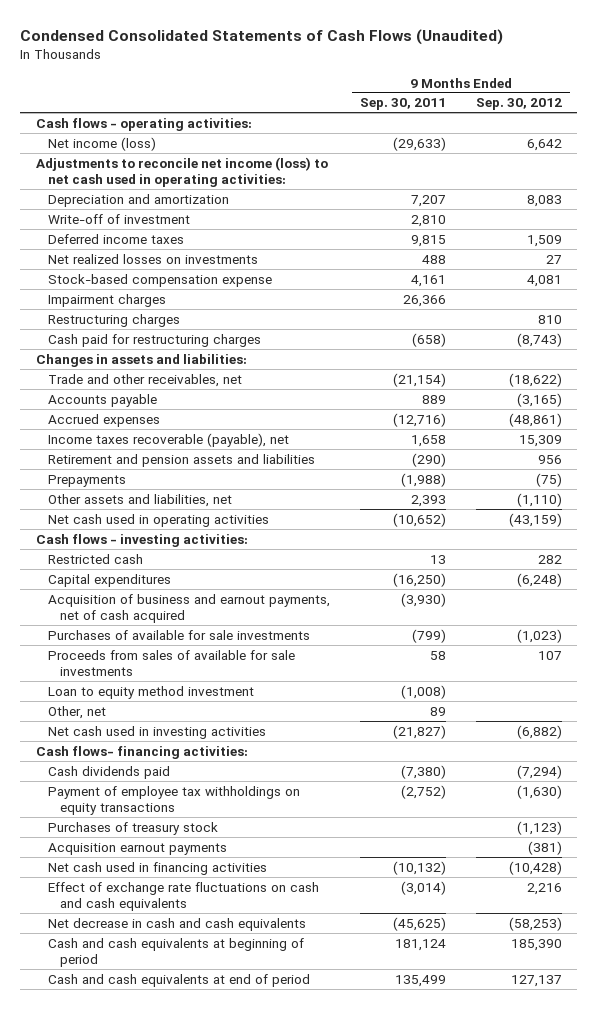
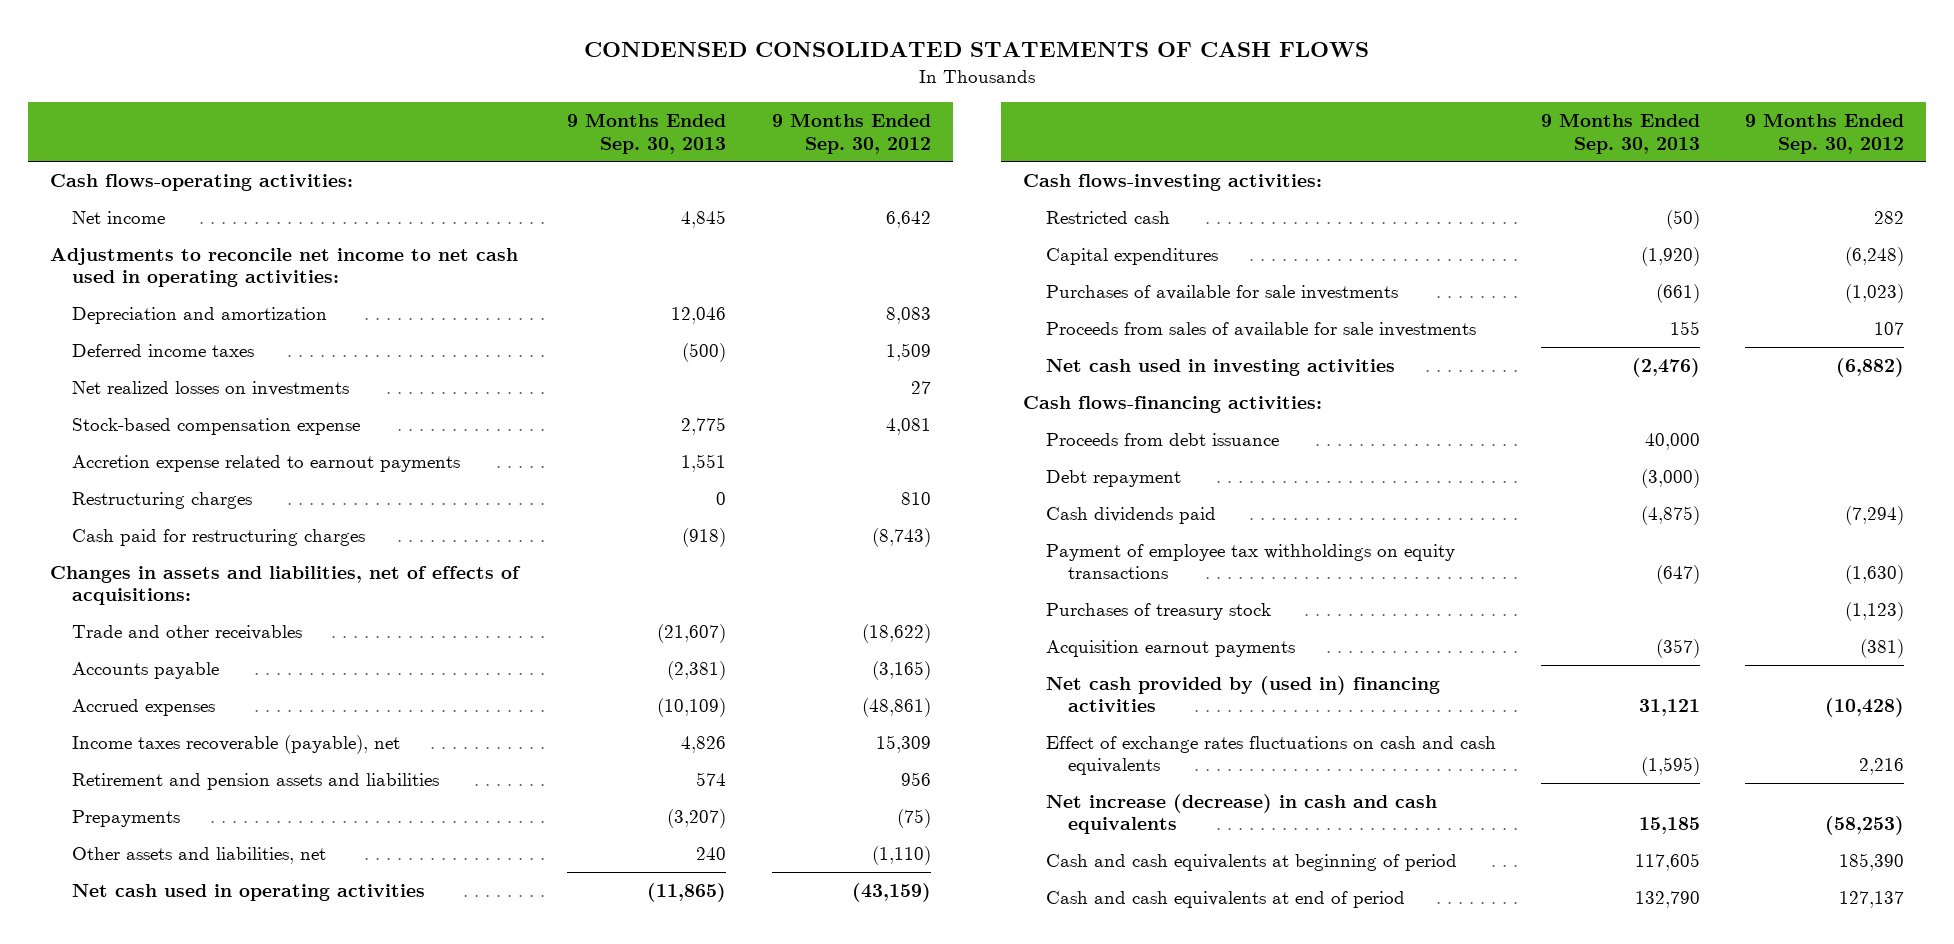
- Condensed Consolidated Statements of Cash Flows (Unaudited)
+ CONDENSED CONSOLIDATED STATEMENTS OF CASH FLOWS
- | 9 Months Ended Sep. 30, 2011 | 9 Months Ended Sep. 30, 2012
+ | 9 Months Ended Sep. 30, 2013 | 9 Months Ended Sep. 30, 2012
- Cash flows - operating activities:
- Net income (loss) | (29,633) | 6,642
- Adjustments to reconcile net income (loss) to net cash used in operating activities:
+ Cash flows-operating activities:
+ Net income | 4,845 | 6,642
+ Adjustments to reconcile net income to net cash used in operating activities:
- Write-off of investment | 2,810 |
- Impairment charges | 26,366 |
+ Accretion expense related to earnout payments | 1,551 |
- Changes in assets and liabilities:
- Trade and other receivables, net | (21,154) | (18,622)
+ Changes in assets and liabilities, net of effects of acquisitions:
+ Trade and other receivables | (21,607) | (18,622)
- Cash flows - investing activities:
+ Cash flows-investing activities:
- Acquisition of business and earnout payments, net of cash acquired | (3,930) |
- Loan to equity method investment | (1,008) |
- Other, net | 89 |
- Cash flows- financing activities:
+ Cash flows-financing activities:
+ Proceeds from debt issuance | 40,000 |
+ Debt repayment | (3,000) |
- Net cash used in financing activities | (10,132) | (10,428)
- Effect of exchange rate fluctuations on cash and cash equivalents | (3,014) | 2,216
- Net decrease in cash and cash equivalents | (45,625) | (58,253)
+ Net cash provided by (used in) financing activities | 31,121 | (10,428)
+ Effect of exchange rates fluctuations on cash and cash equivalents | (1,595) | 2,216
+ Net increase (decrease) in cash and cash equivalents | 15,185 | (58,253)

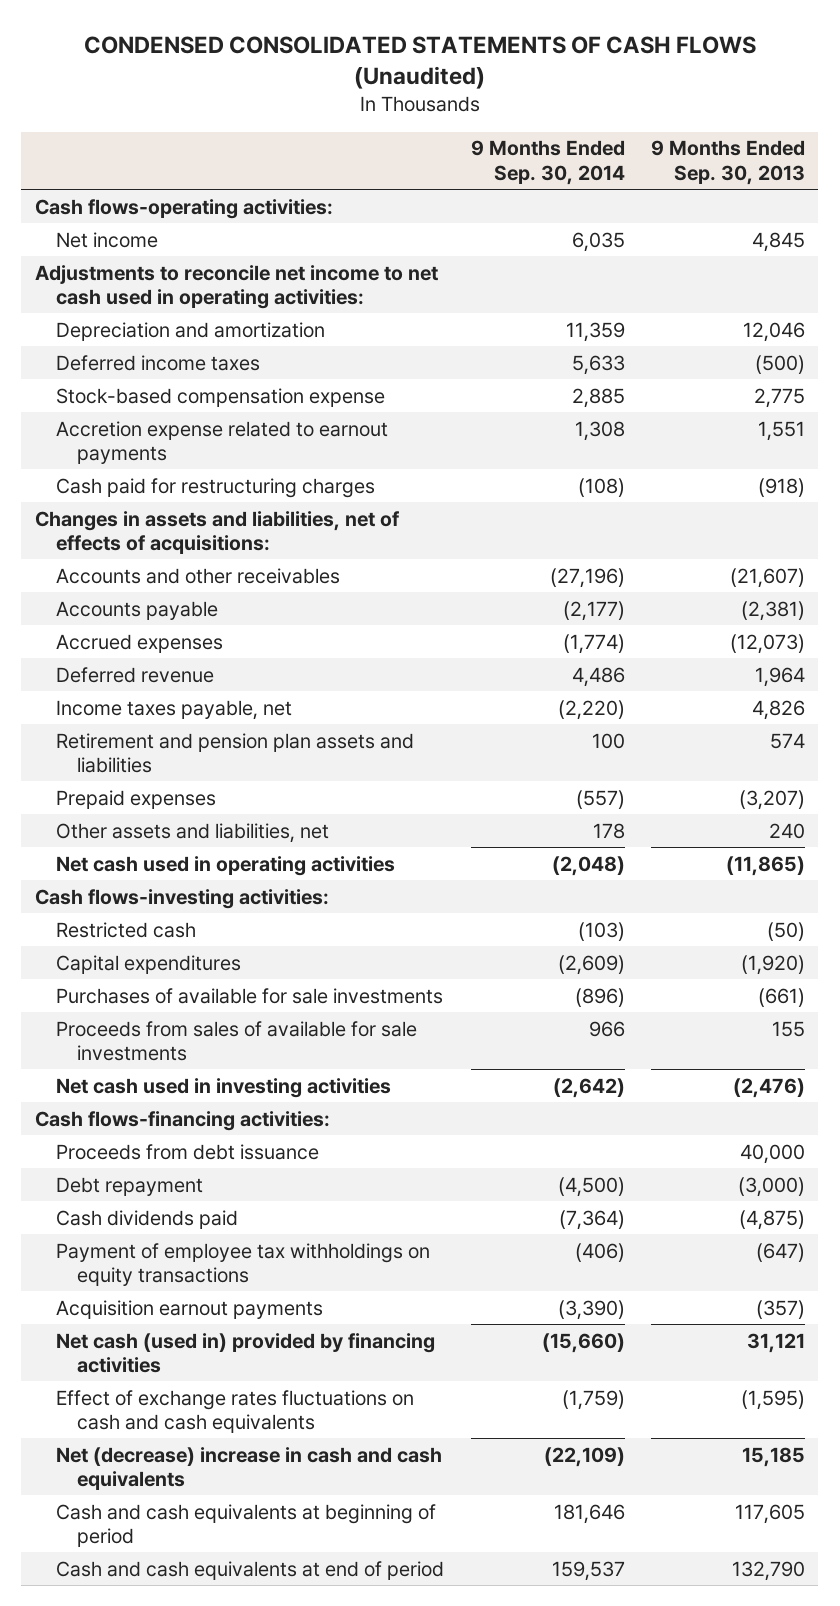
- CONDENSED CONSOLIDATED STATEMENTS OF CASH FLOWS
+ CONDENSED CONSOLIDATED STATEMENTS OF CASH FLOWS (Unaudited)
- | 9 Months Ended Sep. 30, 2013 | 9 Months Ended Sep. 30, 2012
+ | 9 Months Ended Sep. 30, 2014 | 9 Months Ended Sep. 30, 2013
- Net realized losses on investments | | 27
- Restructuring charges | 0 | 810
- Trade and other receivables | (21,607) | (18,622)
+ Accounts and other receivables | (27,196) | (21,607)
- Accrued expenses | (10,109) | (48,861)
- Income taxes recoverable (payable), net | 4,826 | 15,309
- Retirement and pension assets and liabilities | 574 | 956
- Prepayments | (3,207) | (75)
+ Accrued expenses | (1,774) | (12,073)
+ Deferred revenue | 4,486 | 1,964
+ Income taxes payable, net | (2,220) | 4,826
+ Retirement and pension plan assets and liabilities | 100 | 574
+ Prepaid expenses | (557) | (3,207)
- Purchases of treasury stock | | (1,123)
- Net cash provided by (used in) financing activities | 31,121 | (10,428)
+ Net cash (used in) provided by financing activities | (15,660) | 31,121
- Net increase (decrease) in cash and cash equivalents | 15,185 | (58,253)
+ Net (decrease) increase in cash and cash equivalents | (22,109) | 15,185

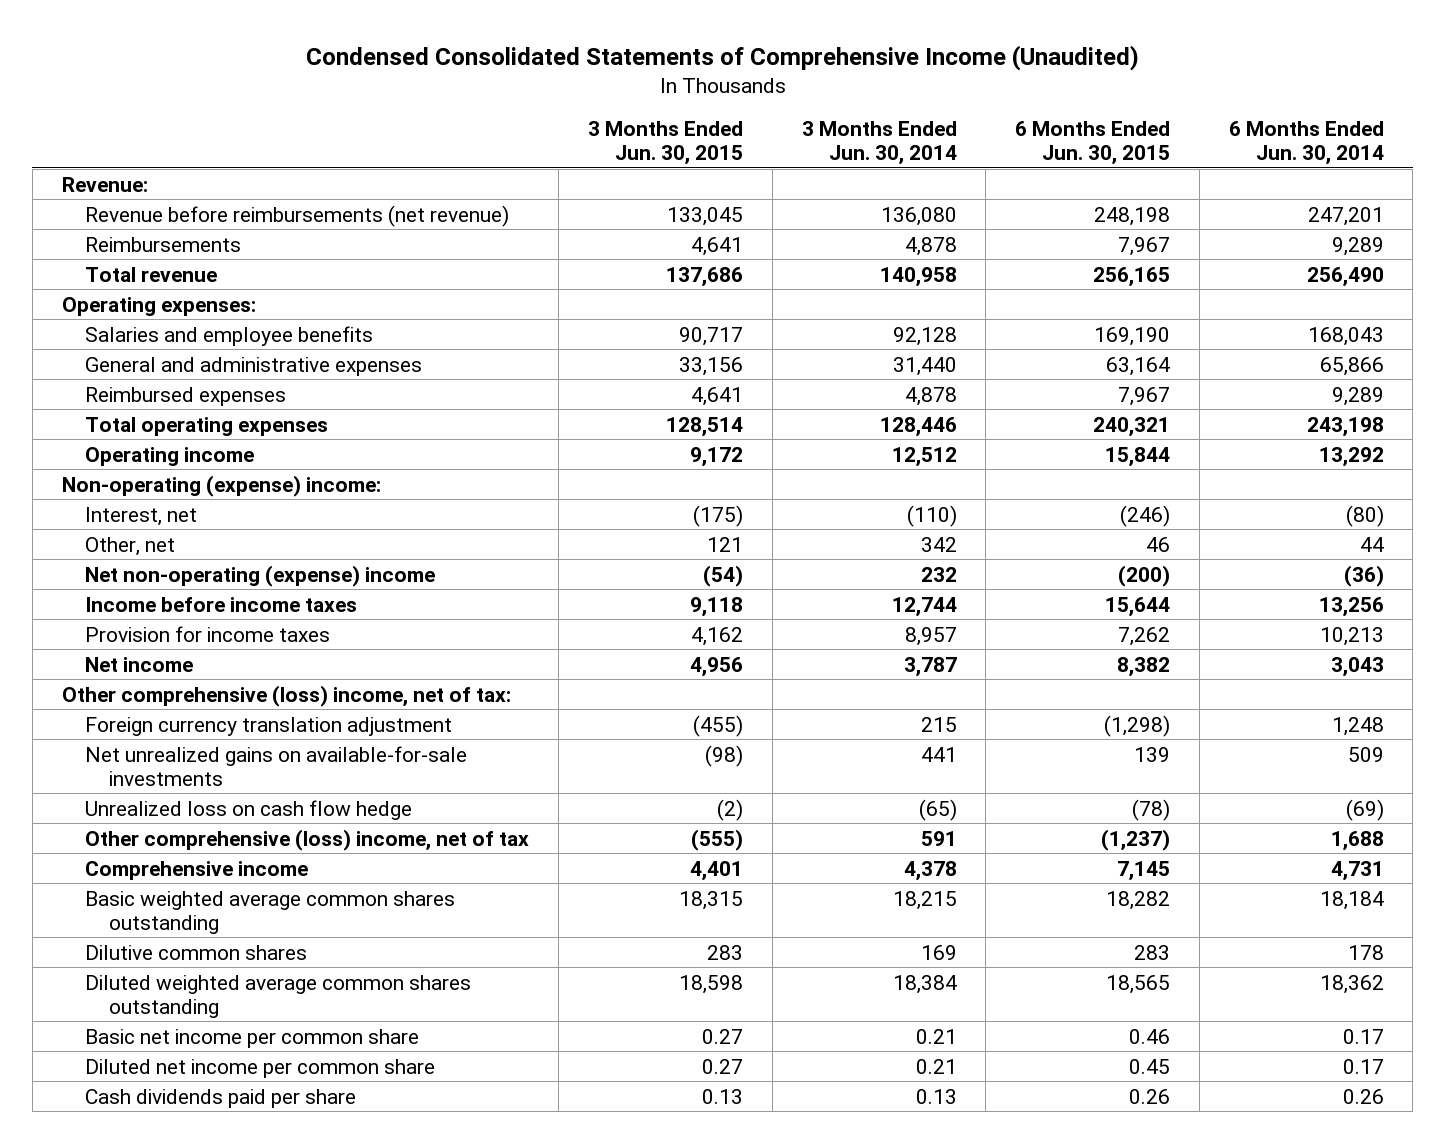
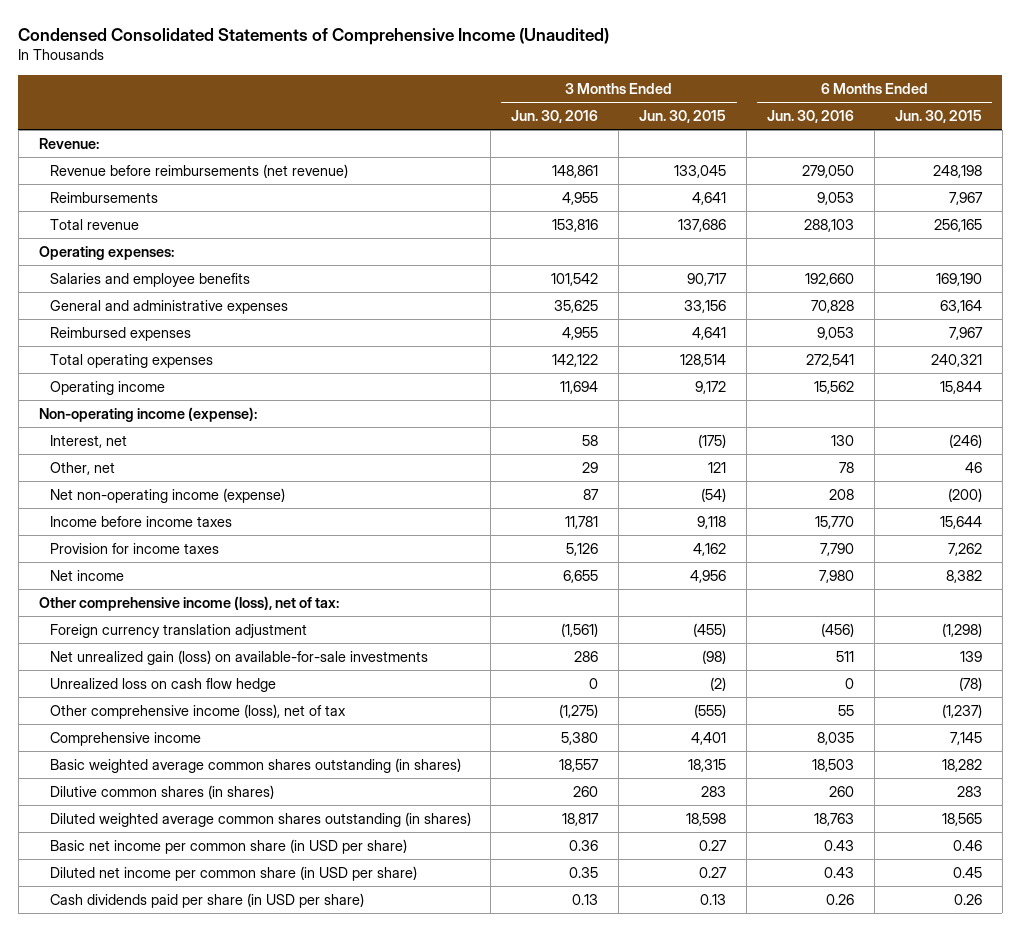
- | 3 Months Ended Jun. 30, 2015 | 3 Months Ended Jun. 30, 2014 | 6 Months Ended Jun. 30, 2015 | 6 Months Ended Jun. 30, 2014
+ | 3 Months Ended Jun. 30, 2016 | 3 Months Ended Jun. 30, 2015 | 6 Months Ended Jun. 30, 2016 | 6 Months Ended Jun. 30, 2015
- Non-operating (expense) income:
+ Non-operating income (expense):
- Net non-operating (expense) income | (54) | 232 | (200) | (36)
+ Net non-operating income (expense) | 87 | (54) | 208 | (200)
- Other comprehensive (loss) income, net of tax:
+ Other comprehensive income (loss), net of tax:
- Net unrealized gains on available-for-sale investments | (98) | 441 | 139 | 509
+ Net unrealized gain (loss) on available-for-sale investments | 286 | (98) | 511 | 139
- Other comprehensive (loss) income, net of tax | (555) | 591 | (1,237) | 1,688
+ Other comprehensive income (loss), net of tax | (1,275) | (555) | 55 | (1,237)
- Basic weighted average common shares outstanding | 18,315 | 18,215 | 18,282 | 18,184
- Dilutive common shares | 283 | 169 | 283 | 178
- Diluted weighted average common shares outstanding | 18,598 | 18,384 | 18,565 | 18,362
- Basic net income per common share | 0.27 | 0.21 | 0.46 | 0.17
- Diluted net income per common share | 0.27 | 0.21 | 0.45 | 0.17
- Cash dividends paid per share | 0.13 | 0.13 | 0.26 | 0.26
+ Basic weighted average common shares outstanding (in shares) | 18,557 | 18,315 | 18,503 | 18,282
+ Dilutive common shares (in shares) | 260 | 283 | 260 | 283
+ Diluted weighted average common shares outstanding (in shares) | 18,817 | 18,598 | 18,763 | 18,565
+ Basic net income per common share (in USD per share) | 0.36 | 0.27 | 0.43 | 0.46
+ Diluted net income per common share (in USD per share) | 0.35 | 0.27 | 0.43 | 0.45
+ Cash dividends paid per share (in USD per share) | 0.13 | 0.13 | 0.26 | 0.26

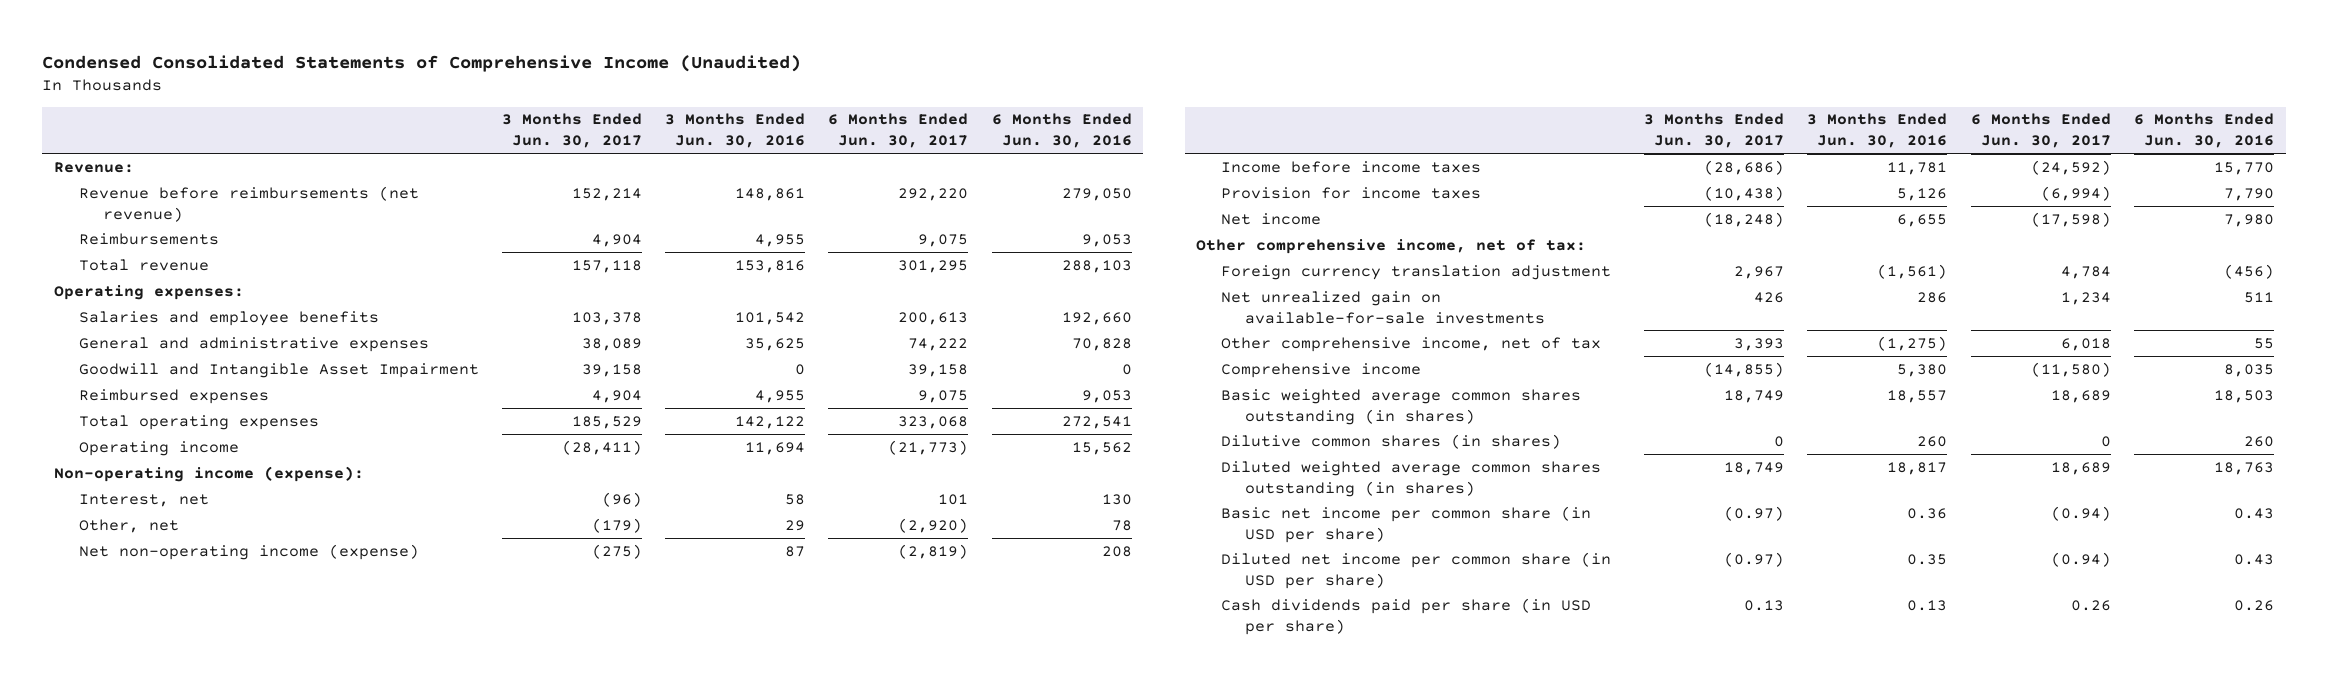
- | 3 Months Ended Jun. 30, 2016 | 3 Months Ended Jun. 30, 2015 | 6 Months Ended Jun. 30, 2016 | 6 Months Ended Jun. 30, 2015
+ | 3 Months Ended Jun. 30, 2017 | 3 Months Ended Jun. 30, 2016 | 6 Months Ended Jun. 30, 2017 | 6 Months Ended Jun. 30, 2016
+ Goodwill and Intangible Asset Impairment | 39,158 | 0 | 39,158 | 0
- Other comprehensive income (loss), net of tax:
+ Other comprehensive income, net of tax:
- Net unrealized gain (loss) on available-for-sale investments | 286 | (98) | 511 | 139
- Unrealized loss on cash flow hedge | 0 | (2) | 0 | (78)
- Other comprehensive income (loss), net of tax | (1,275) | (555) | 55 | (1,237)
+ Net unrealized gain on available-for-sale investments | 426 | 286 | 1,234 | 511
+ Other comprehensive income, net of tax | 3,393 | (1,275) | 6,018 | 55

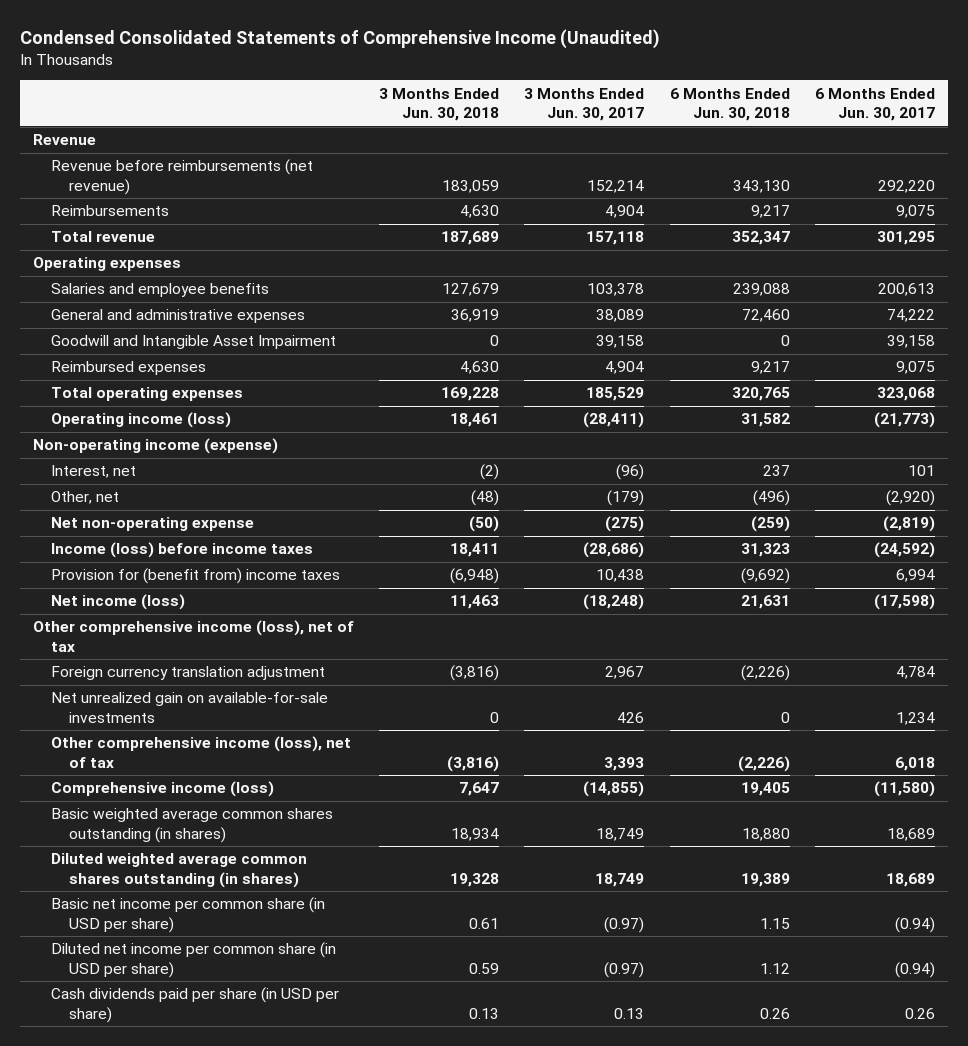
- | 3 Months Ended Jun. 30, 2017 | 3 Months Ended Jun. 30, 2016 | 6 Months Ended Jun. 30, 2017 | 6 Months Ended Jun. 30, 2016
+ | 3 Months Ended Jun. 30, 2018 | 3 Months Ended Jun. 30, 2017 | 6 Months Ended Jun. 30, 2018 | 6 Months Ended Jun. 30, 2017
- Revenue:
+ Revenue
- Operating expenses:
+ Operating expenses
- Operating income | (28,411) | 11,694 | (21,773) | 15,562
- Non-operating income (expense):
+ Operating income (loss) | 18,461 | (28,411) | 31,582 | (21,773)
+ Non-operating income (expense)
- Net non-operating income (expense) | (275) | 87 | (2,819) | 208
- Income before income taxes | (28,686) | 11,781 | (24,592) | 15,770
- Provision for income taxes | (10,438) | 5,126 | (6,994) | 7,790
- Net income | (18,248) | 6,655 | (17,598) | 7,980
- Other comprehensive income, net of tax:
+ Net non-operating expense | (50) | (275) | (259) | (2,819)
+ Income (loss) before income taxes | 18,411 | (28,686) | 31,323 | (24,592)
+ Provision for (benefit from) income taxes | (6,948) | 10,438 | (9,692) | 6,994
+ Net income (loss) | 11,463 | (18,248) | 21,631 | (17,598)
+ Other comprehensive income (loss), net of tax
- Other comprehensive income, net of tax | 3,393 | (1,275) | 6,018 | 55
- Comprehensive income | (14,855) | 5,380 | (11,580) | 8,035
+ Other comprehensive income (loss), net of tax | (3,816) | 3,393 | (2,226) | 6,018
+ Comprehensive income (loss) | 7,647 | (14,855) | 19,405 | (11,580)
- Dilutive common shares (in shares) | 0 | 260 | 0 | 260

